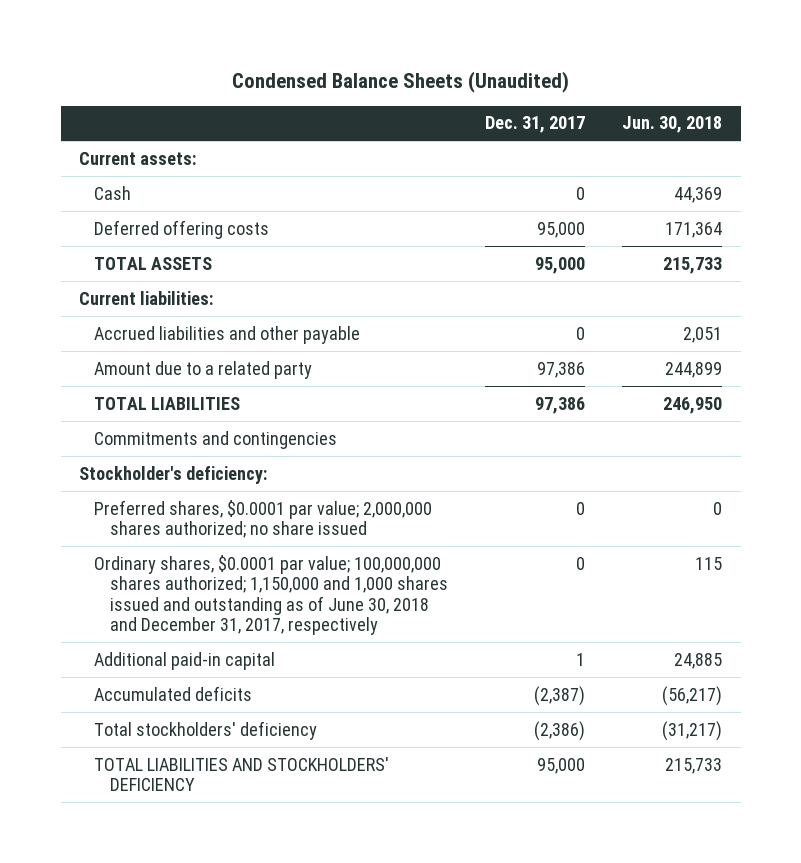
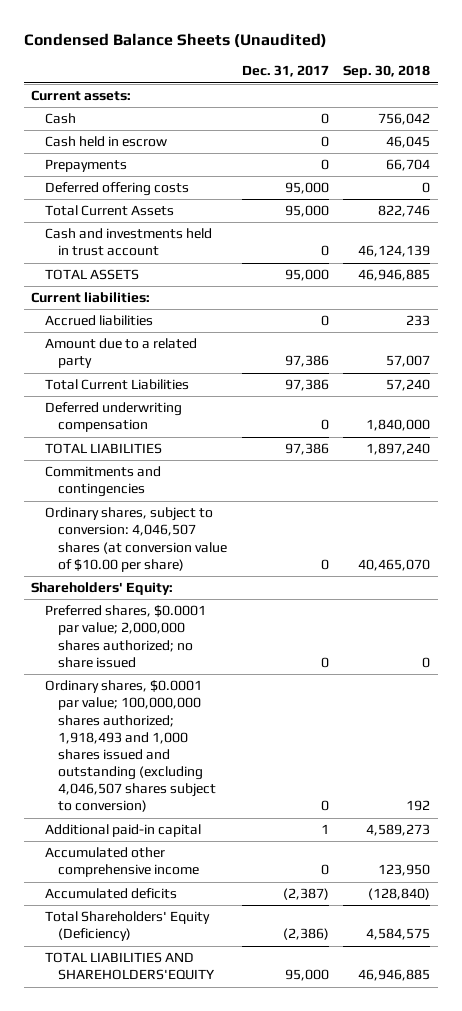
- | Dec. 31, 2017 | Jun. 30, 2018
+ | Dec. 31, 2017 | Sep. 30, 2018
+ Cash held in escrow | 0 | 46,045
+ Prepayments | 0 | 66,704
+ Total Current Assets | 95,000 | 822,746
+ Cash and investments held in trust account | 0 | 46,124,139
- Accrued liabilities and other payable | 0 | 2,051
+ Accrued liabilities | 0 | 233
+ Total Current Liabilities | 97,386 | 57,240
+ Deferred underwriting compensation | 0 | 1,840,000
- Stockholder's deficiency:
+ Ordinary shares, subject to conversion: 4,046,507 shares (at conversion value of $10.00 per share) | 0 | 40,465,070
+ Shareholders' Equity:
- Ordinary shares, $0.0001 par value; 100,000,000 shares authorized; 1,150,000 and 1,000 shares issued and outstanding as of June 30, 2018 and December 31, 2017, respectively | 0 | 115
+ Ordinary shares, $0.0001 par value; 100,000,000 shares authorized; 1,918,493 and 1,000 shares issued and outstanding (excluding 4,046,507 shares subject to conversion) | 0 | 192
+ Accumulated other comprehensive income | 0 | 123,950
- Total stockholders' deficiency | (2,386) | (31,217)
- TOTAL LIABILITIES AND STOCKHOLDERS' DEFICIENCY | 95,000 | 215,733
+ Total Shareholders' Equity (Deficiency) | (2,386) | 4,584,575
+ TOTAL LIABILITIES AND SHAREHOLDERS'EQUITY | 95,000 | 46,946,885

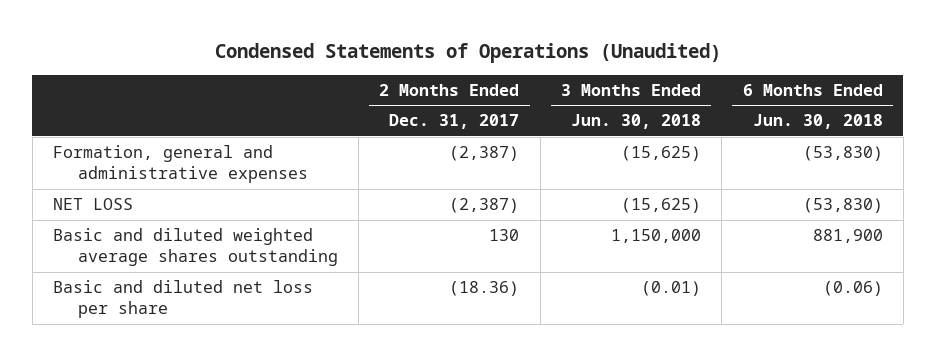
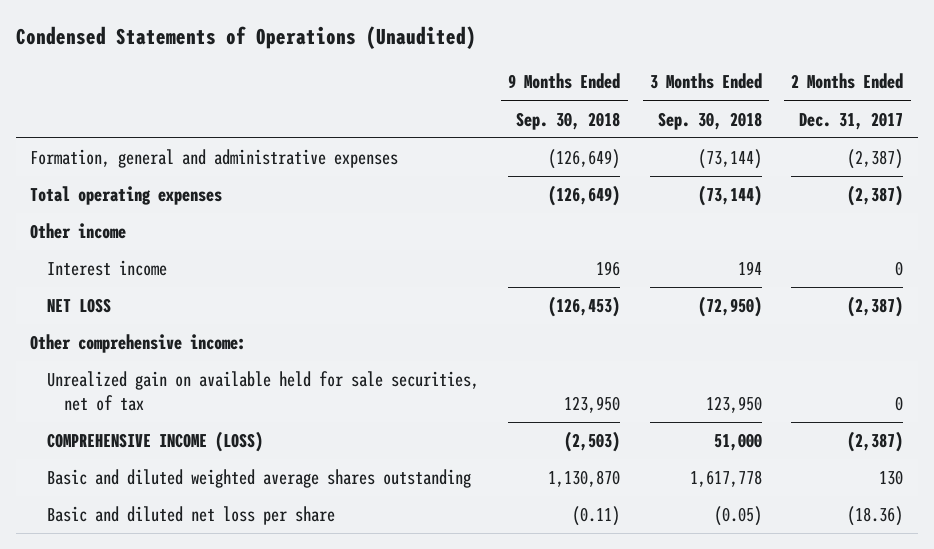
- | 2 Months Ended Dec. 31, 2017 | 3 Months Ended Jun. 30, 2018 | 6 Months Ended Jun. 30, 2018
+ | 9 Months Ended Sep. 30, 2018 | 3 Months Ended Sep. 30, 2018 | 2 Months Ended Dec. 31, 2017
+ Total operating expenses | (126,649) | (73,144) | (2,387)
+ Other income
+ Interest income | 196 | 194 | 0
+ Other comprehensive income:
+ Unrealized gain on available held for sale securities, net of tax | 123,950 | 123,950 | 0
+ COMPREHENSIVE INCOME (LOSS) | (2,503) | 51,000 | (2,387)

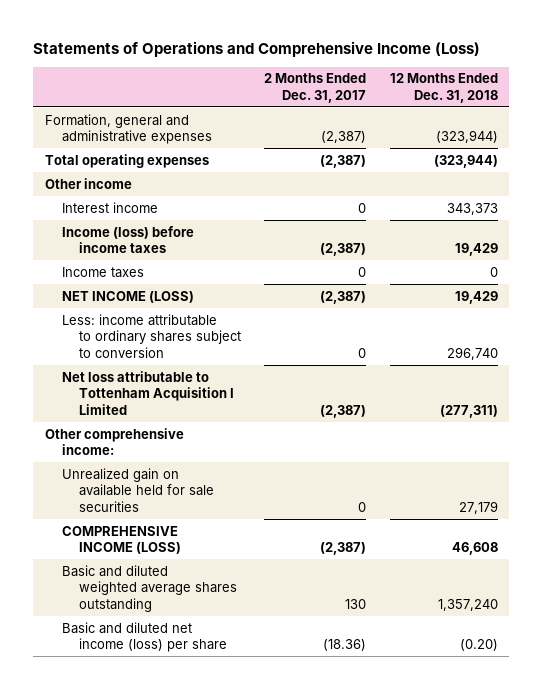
- Condensed Statements of Operations (Unaudited)
+ Statements of Operations and Comprehensive Income (Loss)
- | 9 Months Ended Sep. 30, 2018 | 3 Months Ended Sep. 30, 2018 | 2 Months Ended Dec. 31, 2017
+ | 2 Months Ended Dec. 31, 2017 | 12 Months Ended Dec. 31, 2018
- NET LOSS | (126,453) | (72,950) | (2,387)
+ Income (loss) before income taxes | (2,387) | 19,429
+ Income taxes | 0 | 0
+ NET INCOME (LOSS) | (2,387) | 19,429
+ Less: income attributable to ordinary shares subject to conversion | 0 | 296,740
+ Net loss attributable to Tottenham Acquisition I Limited | (2,387) | (277,311)
- Unrealized gain on available held for sale securities, net of tax | 123,950 | 123,950 | 0
+ Unrealized gain on available held for sale securities | 0 | 27,179
- Basic and diluted net loss per share | (0.11) | (0.05) | (18.36)
+ Basic and diluted net income (loss) per share | (18.36) | (0.20)

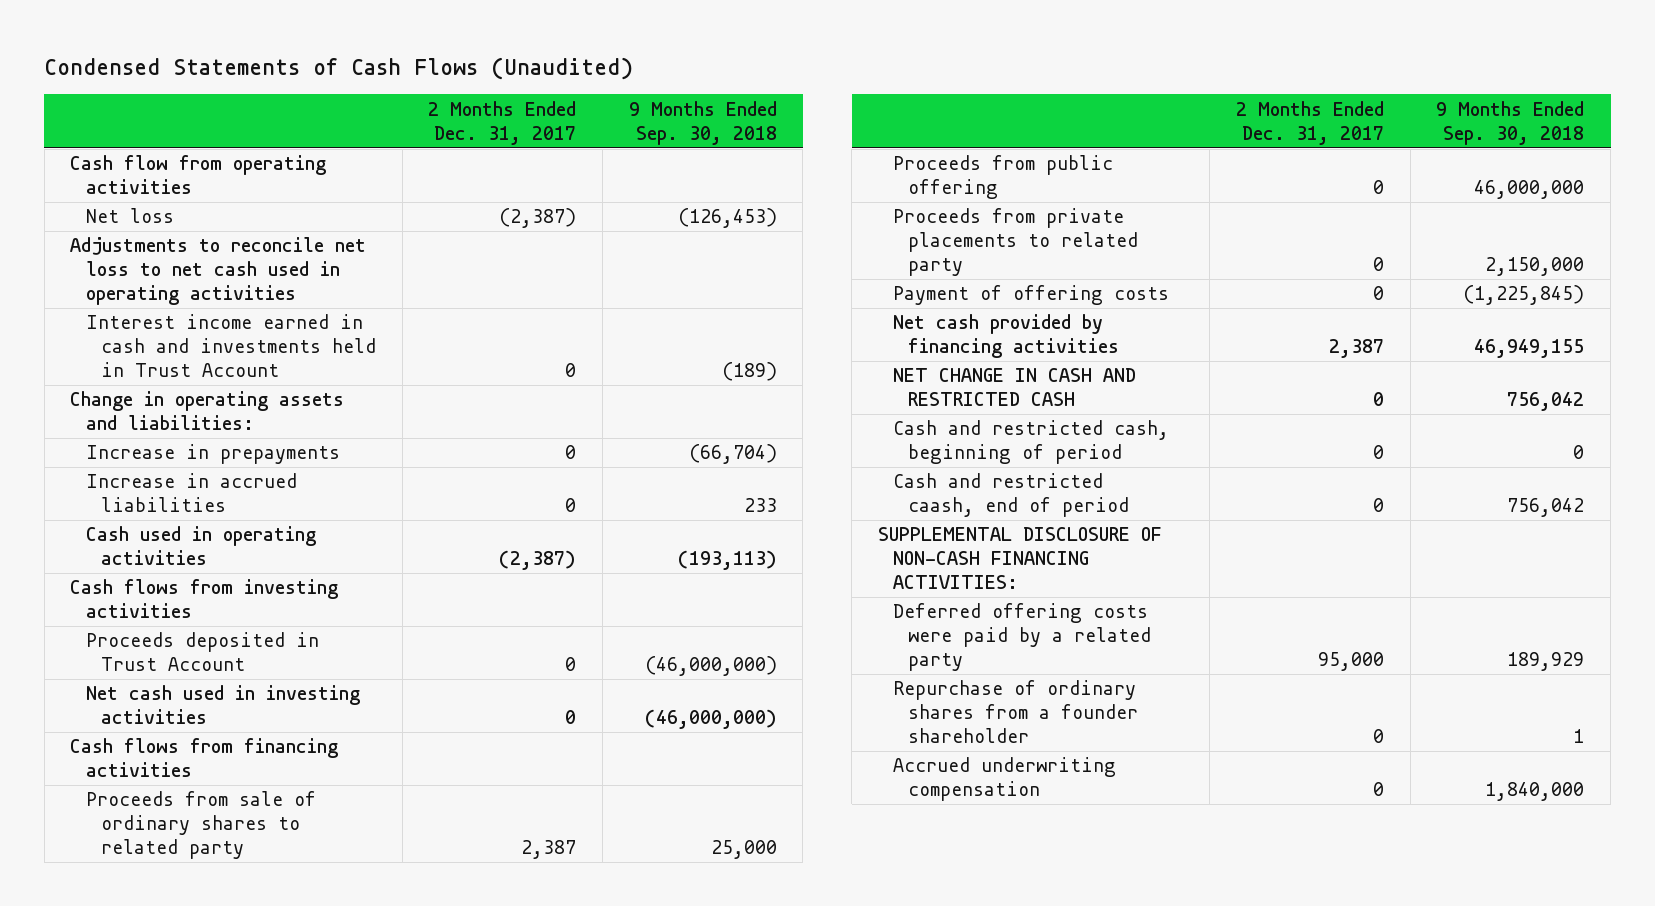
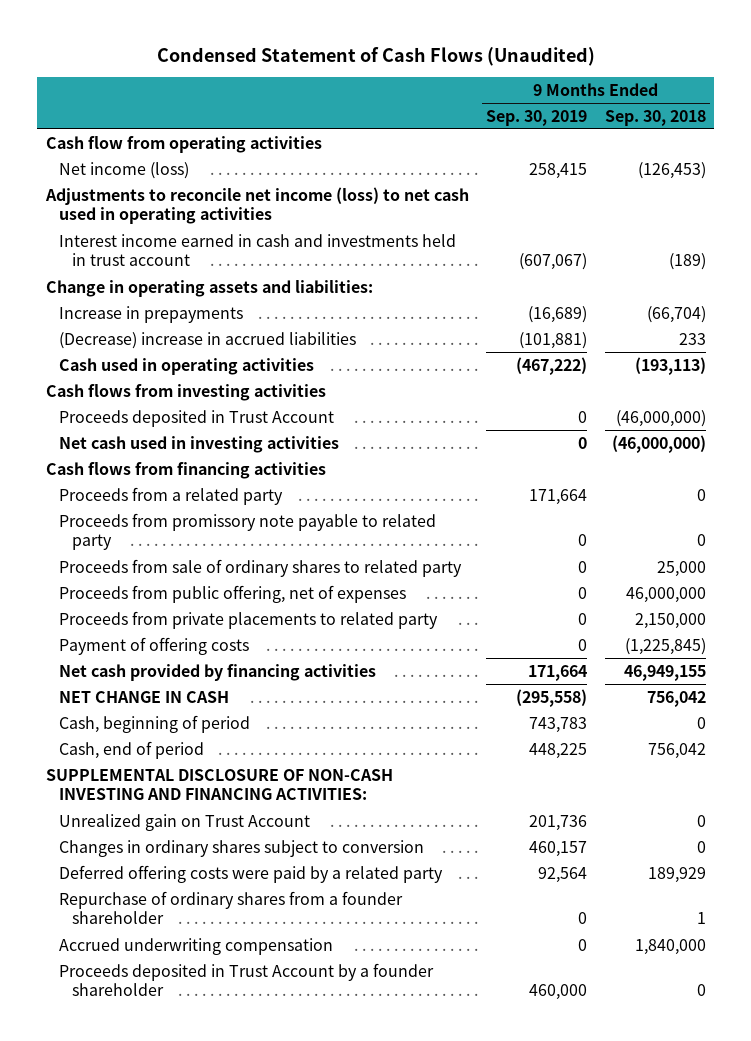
- Condensed Statements of Cash Flows (Unaudited)
+ Condensed Statement of Cash Flows (Unaudited)
- | 2 Months Ended Dec. 31, 2017 | 9 Months Ended Sep. 30, 2018
+ | 9 Months Ended Sep. 30, 2019 | 9 Months Ended Sep. 30, 2018
- Net loss | (2,387) | (126,453)
- Adjustments to reconcile net loss to net cash used in operating activities
- Interest income earned in cash and investments held in Trust Account | 0 | (189)
+ Net income (loss) | 258,415 | (126,453)
+ Adjustments to reconcile net income (loss) to net cash used in operating activities
+ Interest income earned in cash and investments held in trust account | (607,067) | (189)
- Increase in accrued liabilities | 0 | 233
+ (Decrease) increase in accrued liabilities | (101,881) | 233
+ Proceeds from a related party | 171,664 | 0
+ Proceeds from promissory note payable to related party | 0 | 0
- Proceeds from public offering | 0 | 46,000,000
+ Proceeds from public offering, net of expenses | 0 | 46,000,000
- NET CHANGE IN CASH AND RESTRICTED CASH | 0 | 756,042
- Cash and restricted cash, beginning of period | 0 | 0
- Cash and restricted caash, end of period | 0 | 756,042
- SUPPLEMENTAL DISCLOSURE OF NON-CASH FINANCING ACTIVITIES:
+ NET CHANGE IN CASH | (295,558) | 756,042
+ Cash, beginning of period | 743,783 | 0
+ Cash, end of period | 448,225 | 756,042
+ SUPPLEMENTAL DISCLOSURE OF NON-CASH INVESTING AND FINANCING ACTIVITIES:
+ Unrealized gain on Trust Account | 201,736 | 0
+ Changes in ordinary shares subject to conversion | 460,157 | 0
+ Proceeds deposited in Trust Account by a founder shareholder | 460,000 | 0

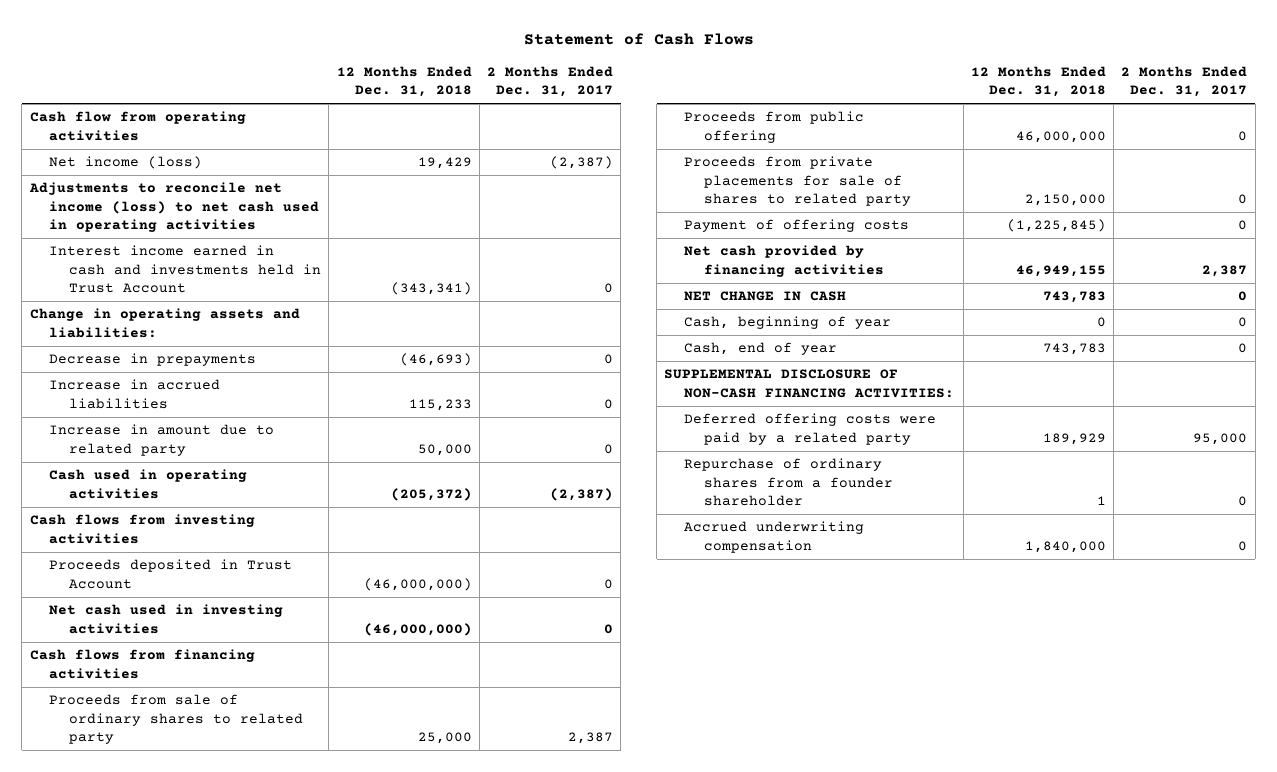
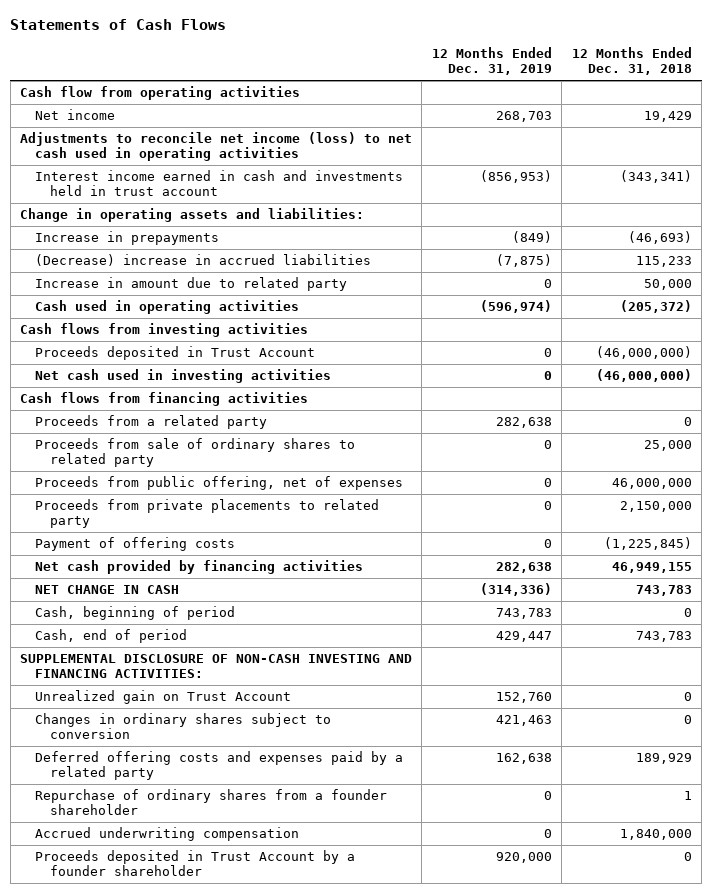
- Statement of Cash Flows
+ Statements of Cash Flows
- | 12 Months Ended Dec. 31, 2018 | 2 Months Ended Dec. 31, 2017
+ | 12 Months Ended Dec. 31, 2019 | 12 Months Ended Dec. 31, 2018
- Net income (loss) | 19,429 | (2,387)
+ Net income | 268,703 | 19,429
- Interest income earned in cash and investments held in Trust Account | (343,341) | 0
+ Interest income earned in cash and investments held in trust account | (856,953) | (343,341)
- Decrease in prepayments | (46,693) | 0
- Increase in accrued liabilities | 115,233 | 0
+ Increase in prepayments | (849) | (46,693)
+ (Decrease) increase in accrued liabilities | (7,875) | 115,233
+ Proceeds from a related party | 282,638 | 0
- Proceeds from public offering | 46,000,000 | 0
- Proceeds from private placements for sale of shares to related party | 2,150,000 | 0
+ Proceeds from public offering, net of expenses | 0 | 46,000,000
+ Proceeds from private placements to related party | 0 | 2,150,000
- Cash, beginning of year | 0 | 0
- Cash, end of year | 743,783 | 0
- SUPPLEMENTAL DISCLOSURE OF NON-CASH FINANCING ACTIVITIES:
- Deferred offering costs were paid by a related party | 189,929 | 95,000
+ Cash, beginning of period | 743,783 | 0
+ Cash, end of period | 429,447 | 743,783
+ SUPPLEMENTAL DISCLOSURE OF NON-CASH INVESTING AND FINANCING ACTIVITIES:
+ Unrealized gain on Trust Account | 152,760 | 0
+ Changes in ordinary shares subject to conversion | 421,463 | 0
+ Deferred offering costs and expenses paid by a related party | 162,638 | 189,929
+ Proceeds deposited in Trust Account by a founder shareholder | 920,000 | 0

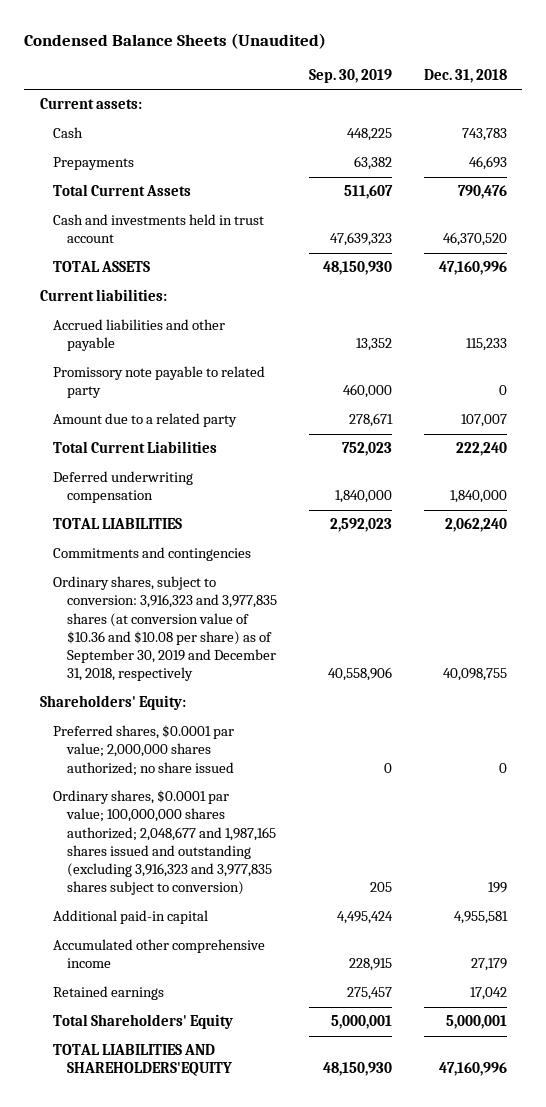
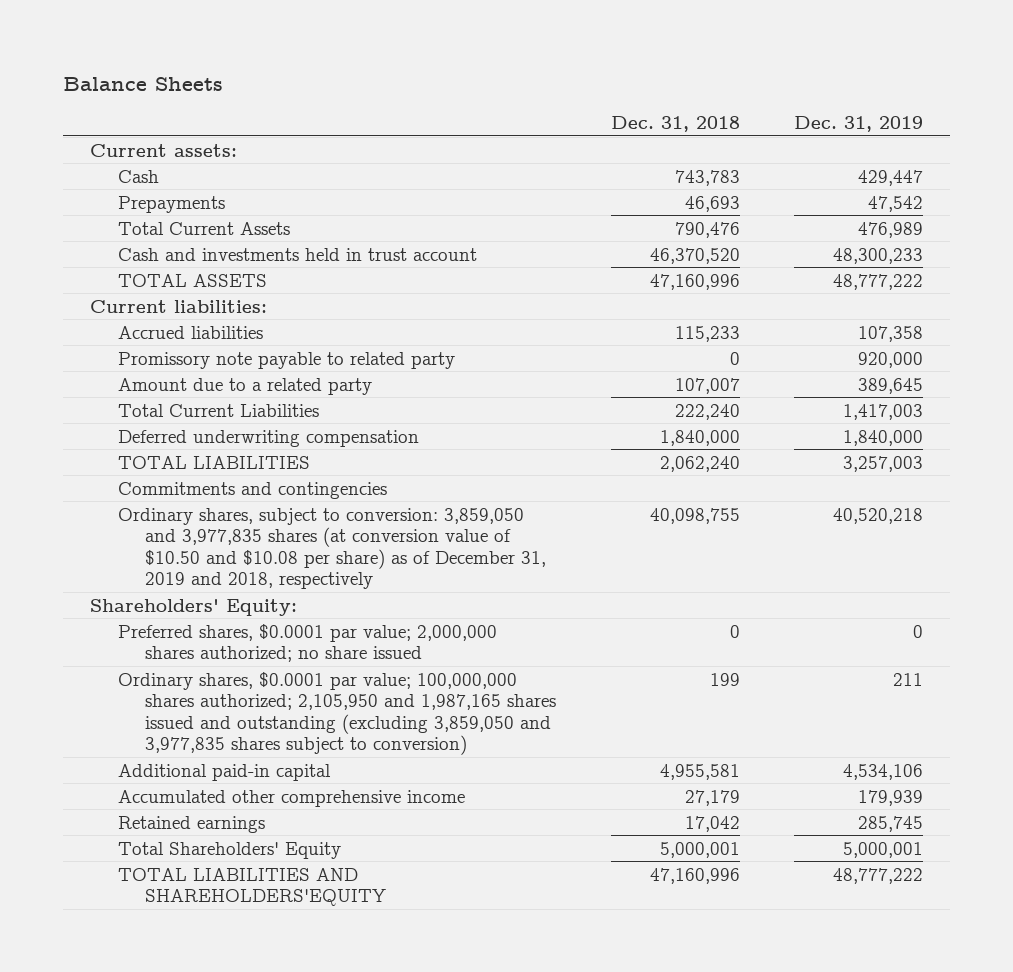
- Condensed Balance Sheets (Unaudited)
+ Balance Sheets
- | Sep. 30, 2019 | Dec. 31, 2018
+ | Dec. 31, 2018 | Dec. 31, 2019
- Accrued liabilities and other payable | 13,352 | 115,233
+ Accrued liabilities | 115,233 | 107,358
- Ordinary shares, subject to conversion: 3,916,323 and 3,977,835 shares (at conversion value of $10.36 and $10.08 per share) as of September 30, 2019 and December 31, 2018, respectively | 40,558,906 | 40,098,755
+ Ordinary shares, subject to conversion: 3,859,050 and 3,977,835 shares (at conversion value of $10.50 and $10.08 per share) as of December 31, 2019 and 2018, respectively | 40,098,755 | 40,520,218
- Ordinary shares, $0.0001 par value; 100,000,000 shares authorized; 2,048,677 and 1,987,165 shares issued and outstanding (excluding 3,916,323 and 3,977,835 shares subject to conversion) | 205 | 199
+ Ordinary shares, $0.0001 par value; 100,000,000 shares authorized; 2,105,950 and 1,987,165 shares issued and outstanding (excluding 3,859,050 and 3,977,835 shares subject to conversion) | 199 | 211

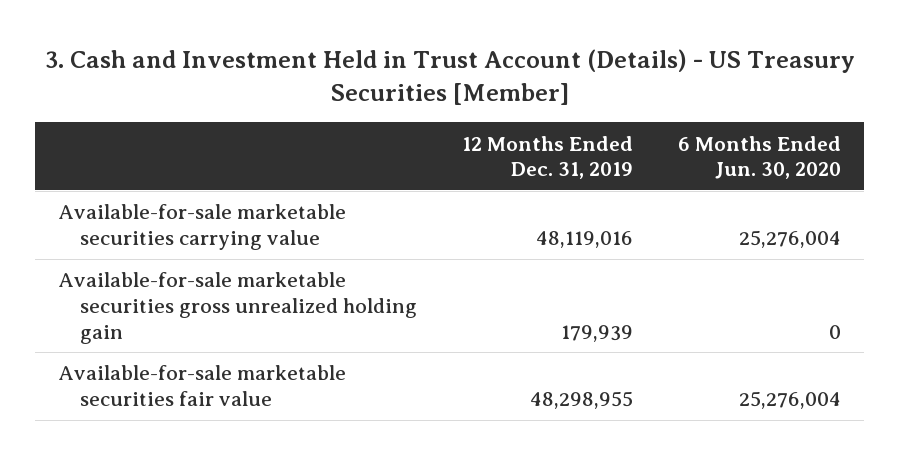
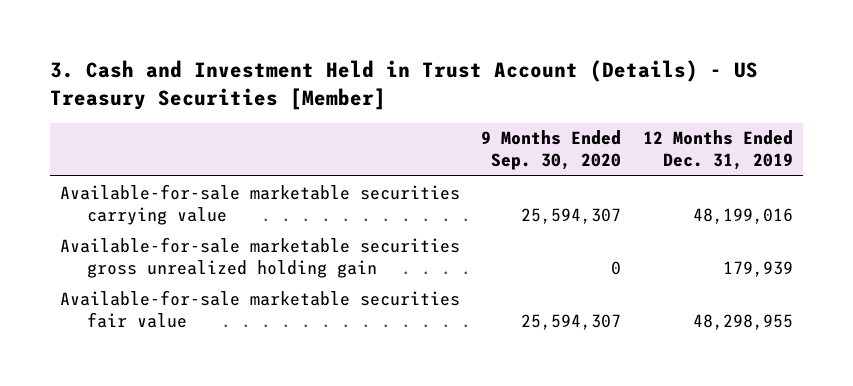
- | 12 Months Ended Dec. 31, 2019 | 6 Months Ended Jun. 30, 2020
+ | 9 Months Ended Sep. 30, 2020 | 12 Months Ended Dec. 31, 2019
- Available-for-sale marketable securities carrying value | 48,119,016 | 25,276,004
+ Available-for-sale marketable securities carrying value | 25,594,307 | 48,199,016

